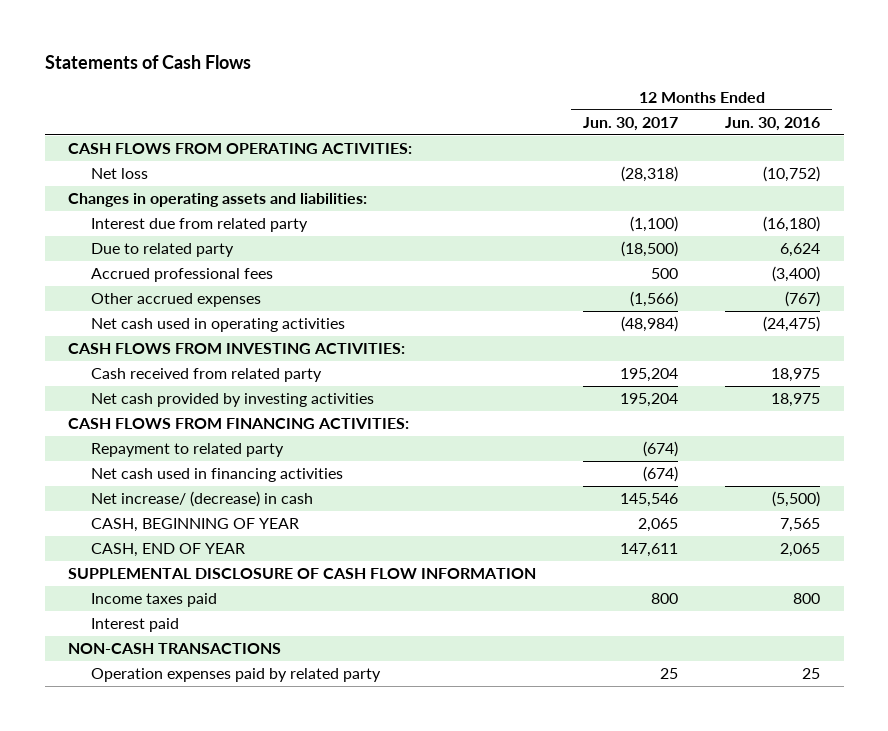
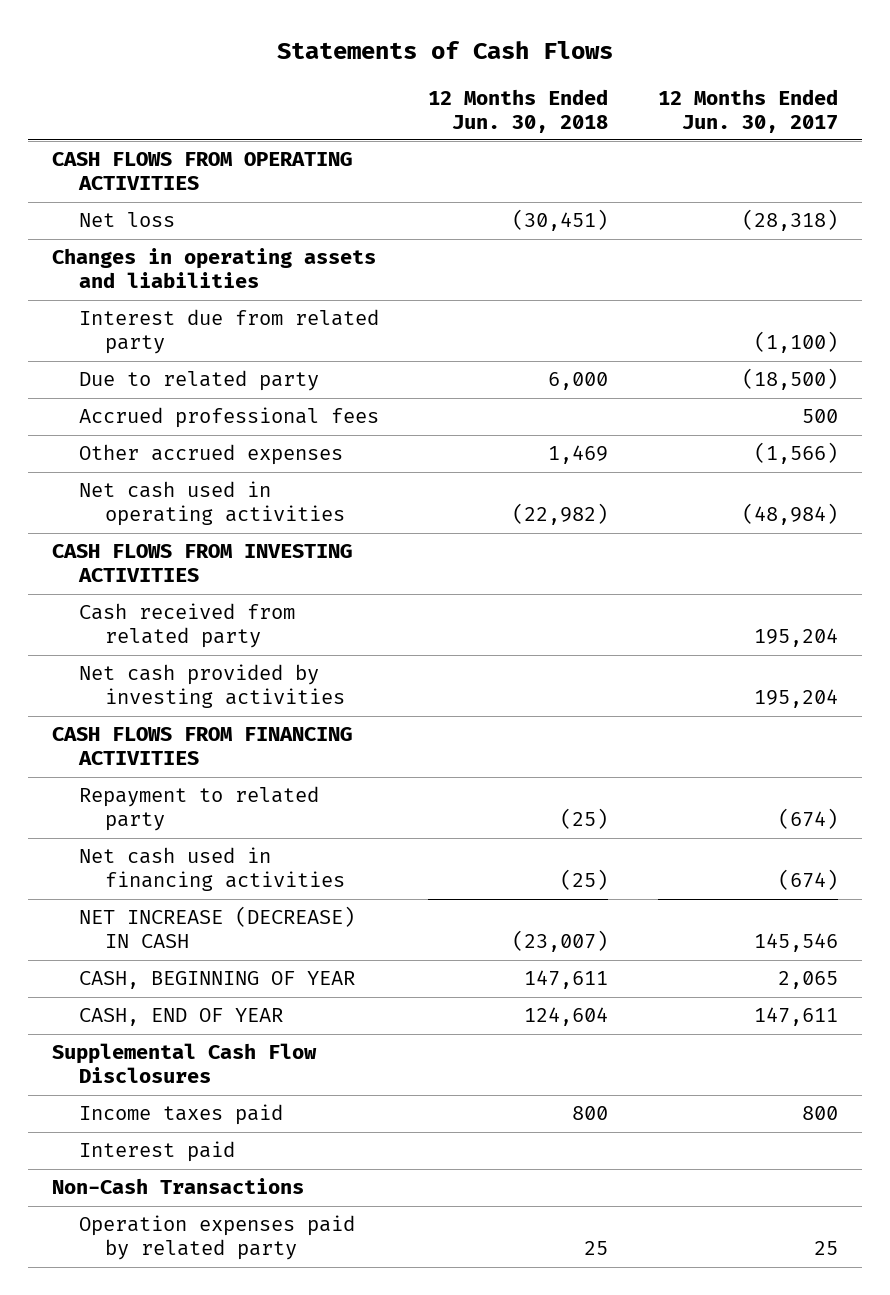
- | 12 Months Ended Jun. 30, 2017 | 12 Months Ended Jun. 30, 2016
+ | 12 Months Ended Jun. 30, 2018 | 12 Months Ended Jun. 30, 2017
- CASH FLOWS FROM OPERATING ACTIVITIES:
+ CASH FLOWS FROM OPERATING ACTIVITIES
- Changes in operating assets and liabilities:
+ Changes in operating assets and liabilities
- CASH FLOWS FROM INVESTING ACTIVITIES:
+ CASH FLOWS FROM INVESTING ACTIVITIES
- CASH FLOWS FROM FINANCING ACTIVITIES:
+ CASH FLOWS FROM FINANCING ACTIVITIES
- Net increase/ (decrease) in cash | 145,546 | (5,500)
+ NET INCREASE (DECREASE) IN CASH | (23,007) | 145,546
- SUPPLEMENTAL DISCLOSURE OF CASH FLOW INFORMATION
+ Supplemental Cash Flow Disclosures
- NON-CASH TRANSACTIONS
+ Non-Cash Transactions

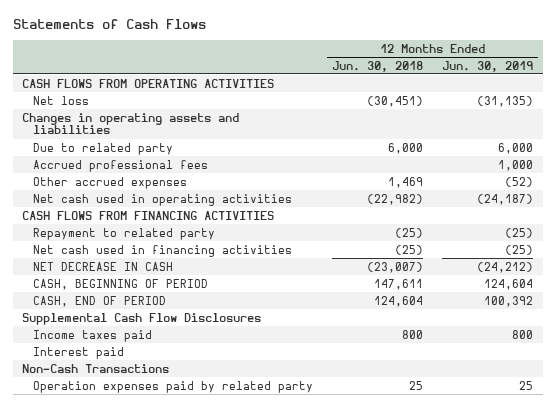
- | 12 Months Ended Jun. 30, 2018 | 12 Months Ended Jun. 30, 2017
+ | 12 Months Ended Jun. 30, 2018 | 12 Months Ended Jun. 30, 2019
- Interest due from related party | | (1,100)
- CASH FLOWS FROM INVESTING ACTIVITIES
- Cash received from related party | | 195,204
- Net cash provided by investing activities | | 195,204
- NET INCREASE (DECREASE) IN CASH | (23,007) | 145,546
- CASH, BEGINNING OF YEAR | 147,611 | 2,065
- CASH, END OF YEAR | 124,604 | 147,611
+ NET DECREASE IN CASH | (23,007) | (24,212)
+ CASH, BEGINNING OF PERIOD | 147,611 | 124,604
+ CASH, END OF PERIOD | 124,604 | 100,392

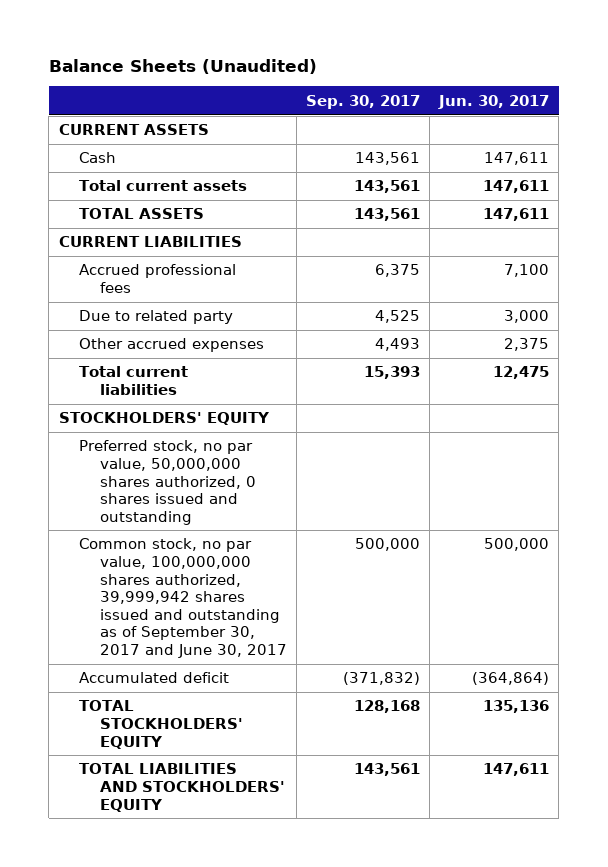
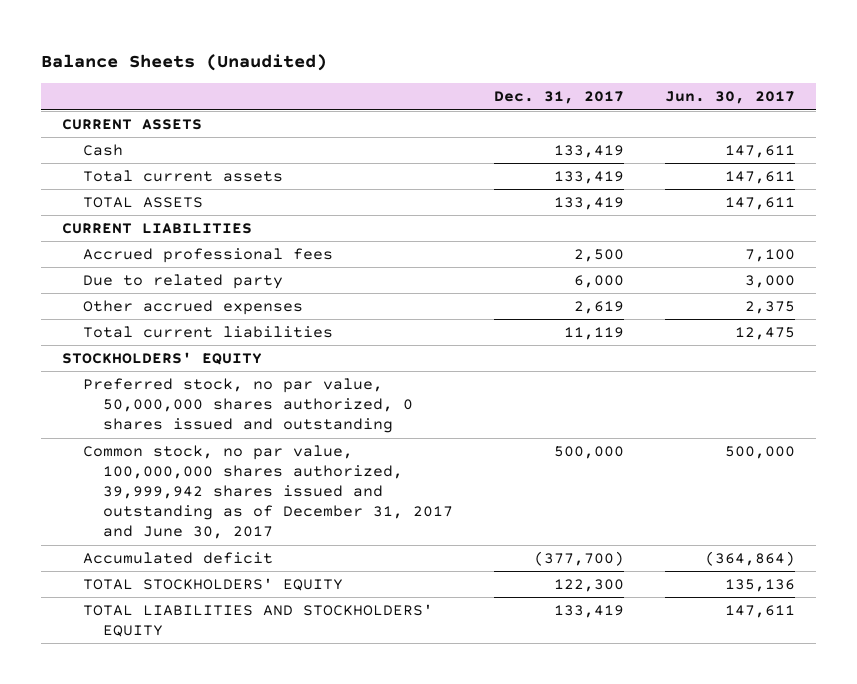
- | Sep. 30, 2017 | Jun. 30, 2017
+ | Dec. 31, 2017 | Jun. 30, 2017
- Common stock, no par value, 100,000,000 shares authorized, 39,999,942 shares issued and outstanding as of September 30, 2017 and June 30, 2017 | 500,000 | 500,000
+ Common stock, no par value, 100,000,000 shares authorized, 39,999,942 shares issued and outstanding as of December 31, 2017 and June 30, 2017 | 500,000 | 500,000

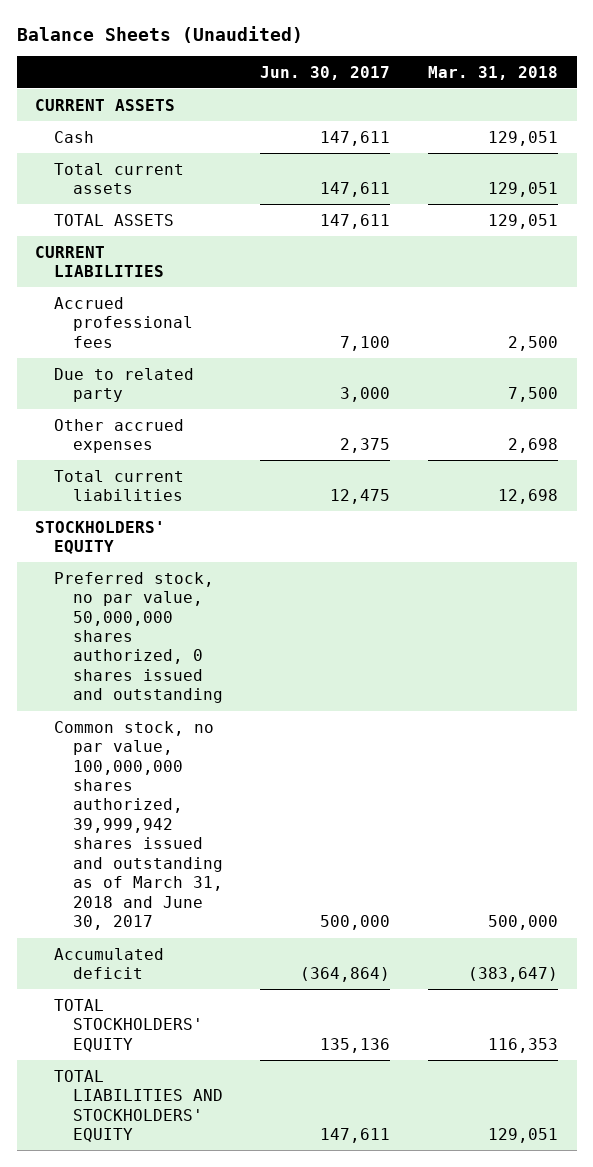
- | Dec. 31, 2017 | Jun. 30, 2017
+ | Jun. 30, 2017 | Mar. 31, 2018
- Common stock, no par value, 100,000,000 shares authorized, 39,999,942 shares issued and outstanding as of December 31, 2017 and June 30, 2017 | 500,000 | 500,000
+ Common stock, no par value, 100,000,000 shares authorized, 39,999,942 shares issued and outstanding as of March 31, 2018 and June 30, 2017 | 500,000 | 500,000

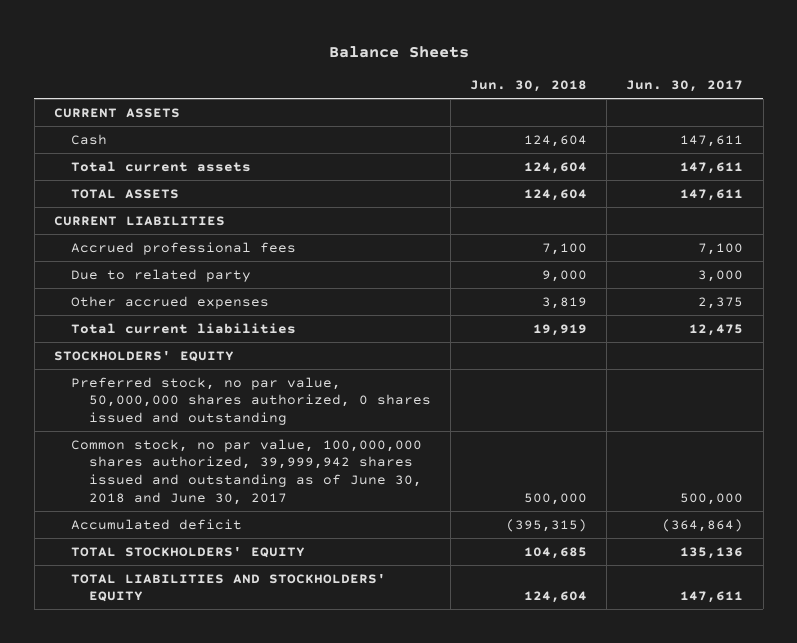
- Balance Sheets (Unaudited)
+ Balance Sheets
- | Jun. 30, 2017 | Mar. 31, 2018
+ | Jun. 30, 2018 | Jun. 30, 2017
- Common stock, no par value, 100,000,000 shares authorized, 39,999,942 shares issued and outstanding as of March 31, 2018 and June 30, 2017 | 500,000 | 500,000
+ Common stock, no par value, 100,000,000 shares authorized, 39,999,942 shares issued and outstanding as of June 30, 2018 and June 30, 2017 | 500,000 | 500,000

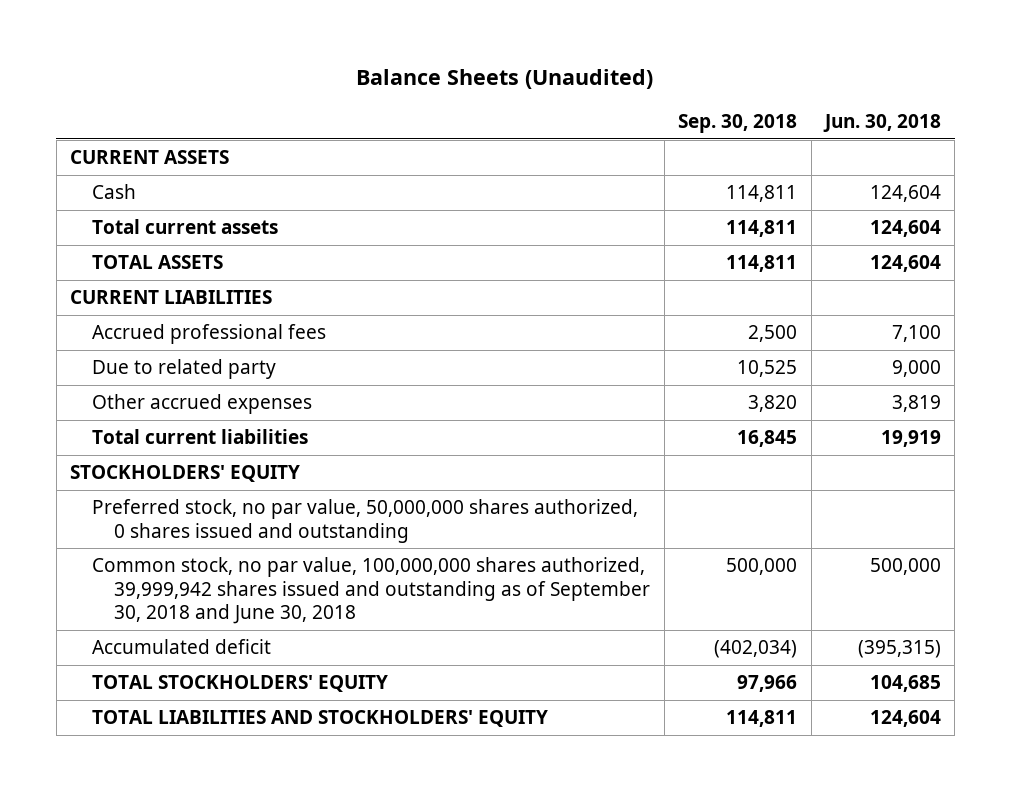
- Balance Sheets
+ Balance Sheets (Unaudited)
- | Jun. 30, 2018 | Jun. 30, 2017
+ | Sep. 30, 2018 | Jun. 30, 2018
- Common stock, no par value, 100,000,000 shares authorized, 39,999,942 shares issued and outstanding as of June 30, 2018 and June 30, 2017 | 500,000 | 500,000
+ Common stock, no par value, 100,000,000 shares authorized, 39,999,942 shares issued and outstanding as of September 30, 2018 and June 30, 2018 | 500,000 | 500,000

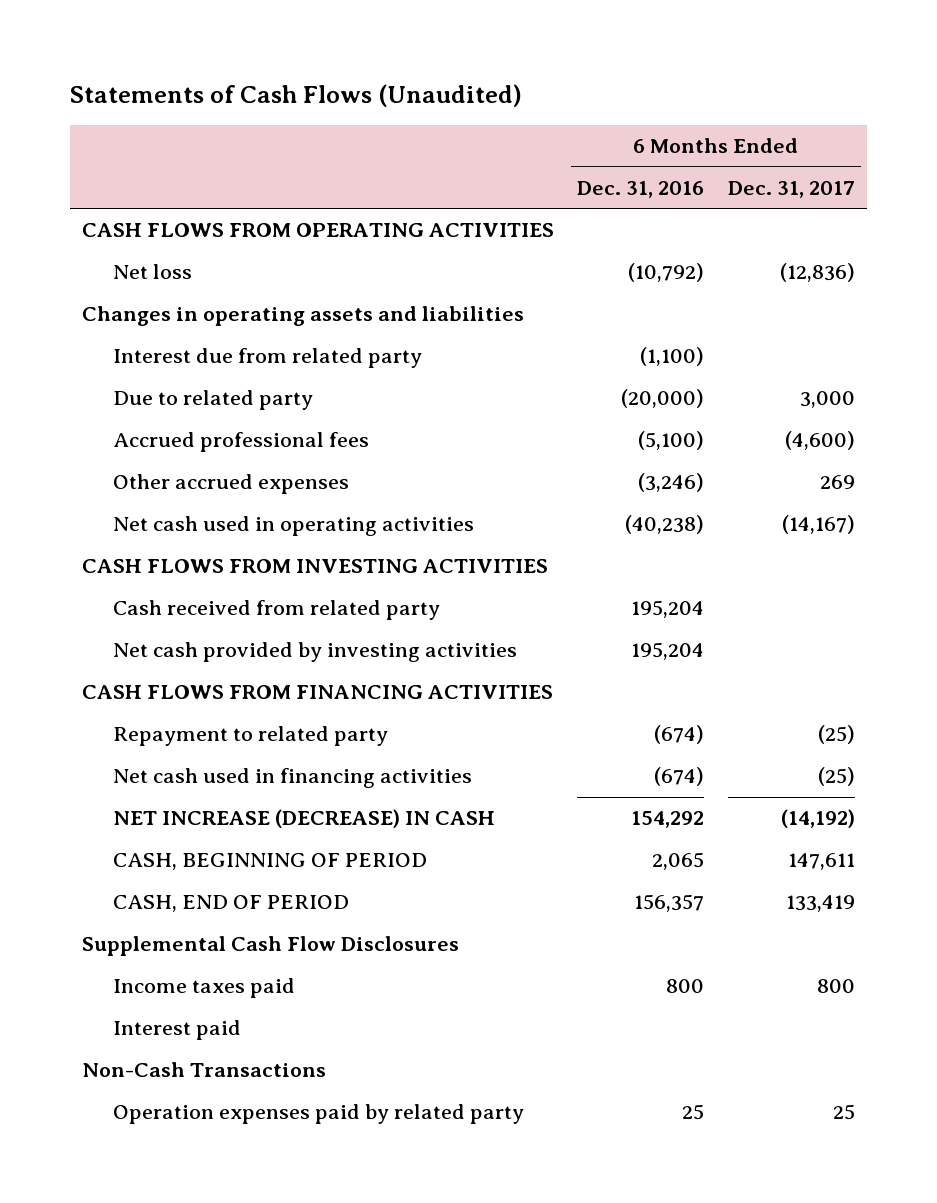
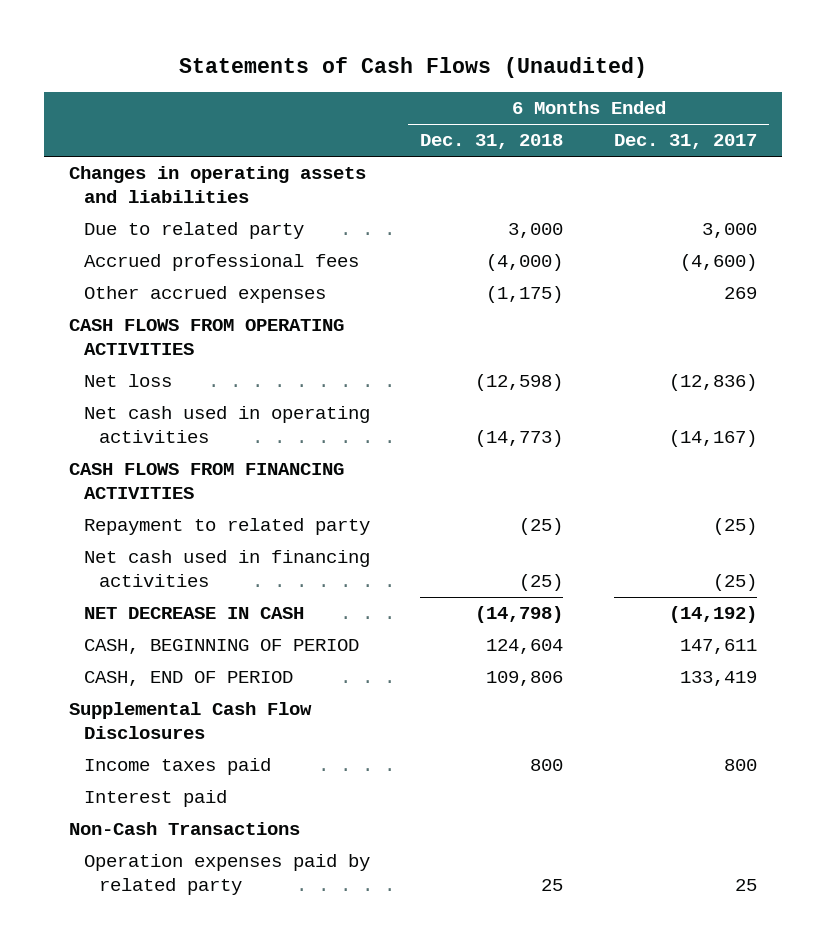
- | 6 Months Ended Dec. 31, 2016 | 6 Months Ended Dec. 31, 2017
+ | 6 Months Ended Dec. 31, 2018 | 6 Months Ended Dec. 31, 2017
- Interest due from related party | (1,100) |
moved down: CASH FLOWS FROM OPERATING ACTIVITIES
moved down: Net loss | (12,598) | (12,836)
- CASH FLOWS FROM INVESTING ACTIVITIES
- Cash received from related party | 195,204 |
- Net cash provided by investing activities | 195,204 |
- NET INCREASE (DECREASE) IN CASH | 154,292 | (14,192)
+ NET DECREASE IN CASH | (14,798) | (14,192)

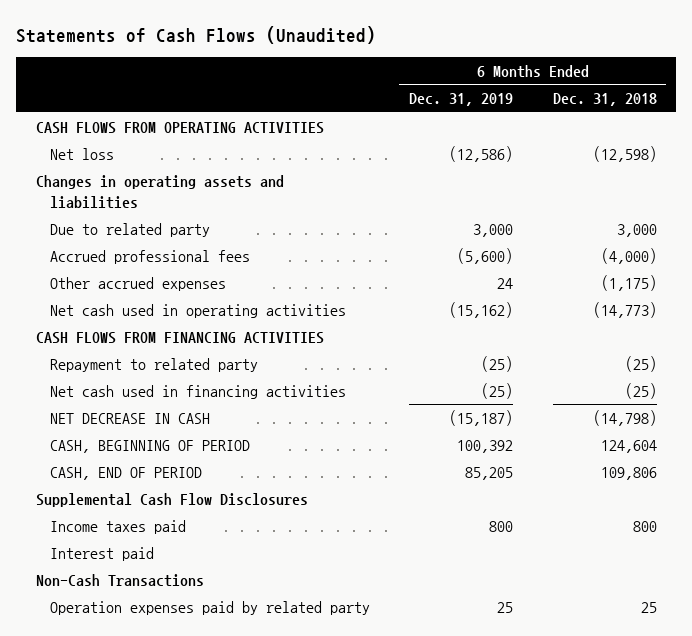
- | 6 Months Ended Dec. 31, 2018 | 6 Months Ended Dec. 31, 2017
+ | 6 Months Ended Dec. 31, 2019 | 6 Months Ended Dec. 31, 2018
moved up: CASH FLOWS FROM OPERATING ACTIVITIES
moved up: Net loss | (12,586) | (12,598)

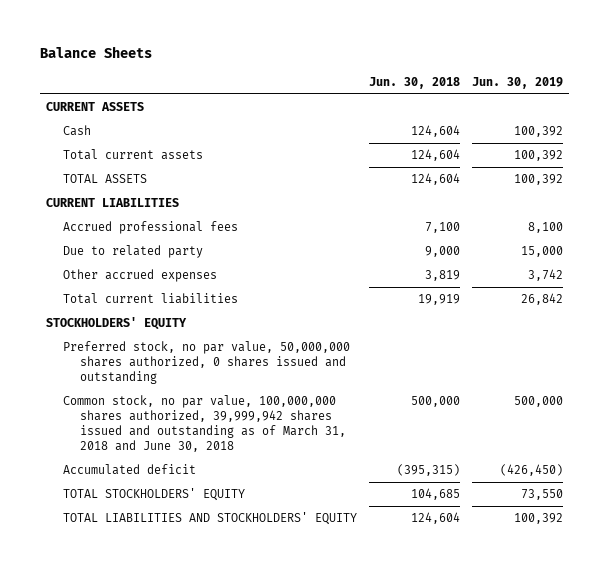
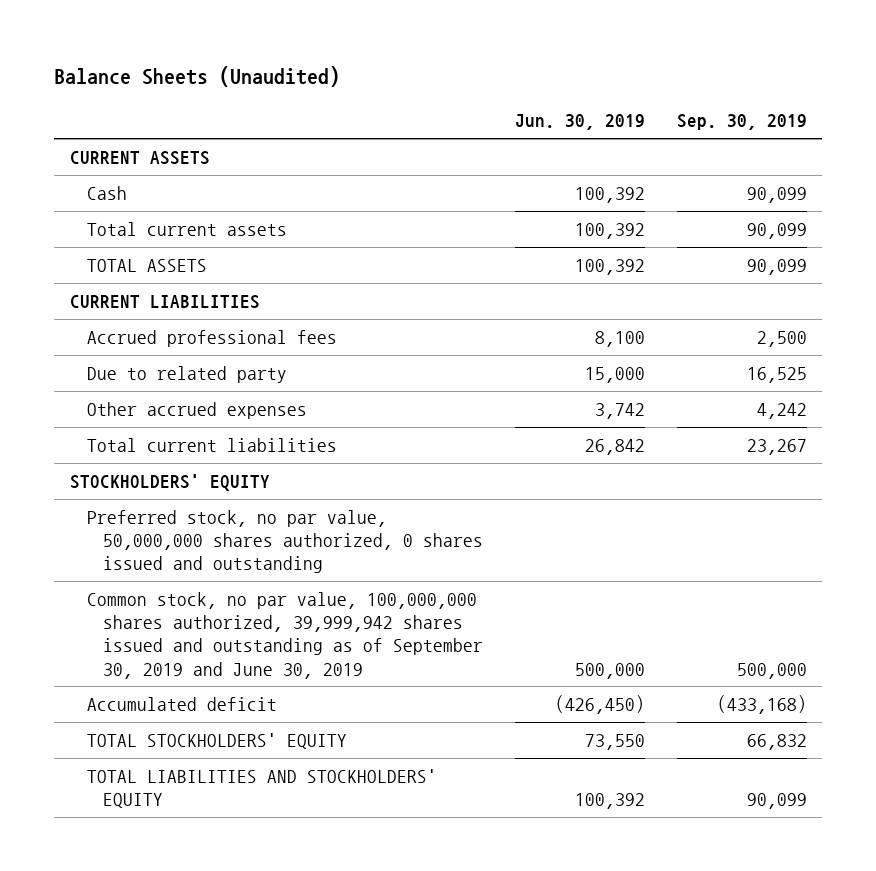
- Balance Sheets
+ Balance Sheets (Unaudited)
- | Jun. 30, 2018 | Jun. 30, 2019
+ | Jun. 30, 2019 | Sep. 30, 2019
- Common stock, no par value, 100,000,000 shares authorized, 39,999,942 shares issued and outstanding as of March 31, 2018 and June 30, 2018 | 500,000 | 500,000
+ Common stock, no par value, 100,000,000 shares authorized, 39,999,942 shares issued and outstanding as of September 30, 2019 and June 30, 2019 | 500,000 | 500,000

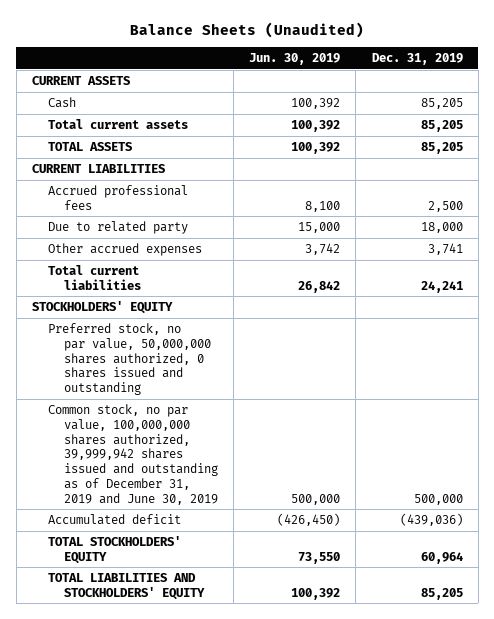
- | Jun. 30, 2019 | Sep. 30, 2019
+ | Jun. 30, 2019 | Dec. 31, 2019
- Common stock, no par value, 100,000,000 shares authorized, 39,999,942 shares issued and outstanding as of September 30, 2019 and June 30, 2019 | 500,000 | 500,000
+ Common stock, no par value, 100,000,000 shares authorized, 39,999,942 shares issued and outstanding as of December 31, 2019 and June 30, 2019 | 500,000 | 500,000

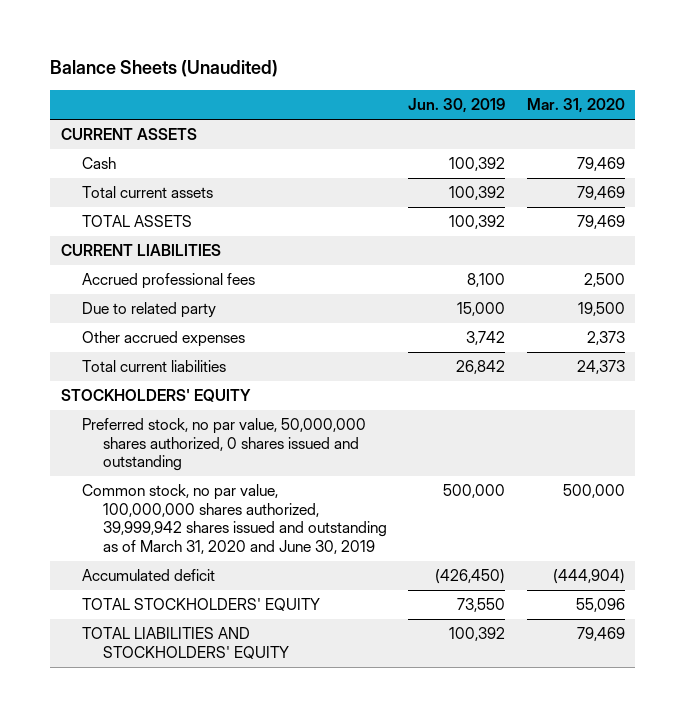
- | Jun. 30, 2019 | Dec. 31, 2019
+ | Jun. 30, 2019 | Mar. 31, 2020
- Common stock, no par value, 100,000,000 shares authorized, 39,999,942 shares issued and outstanding as of December 31, 2019 and June 30, 2019 | 500,000 | 500,000
+ Common stock, no par value, 100,000,000 shares authorized, 39,999,942 shares issued and outstanding as of March 31, 2020 and June 30, 2019 | 500,000 | 500,000

